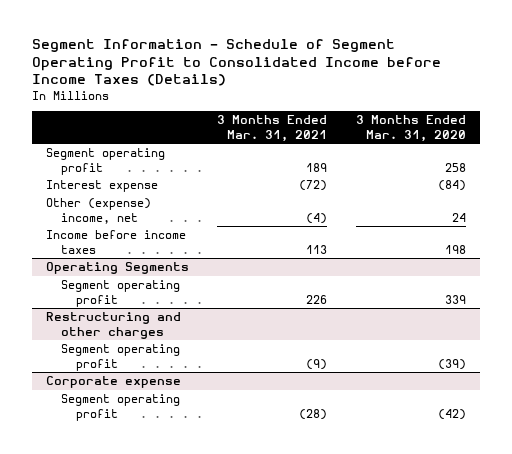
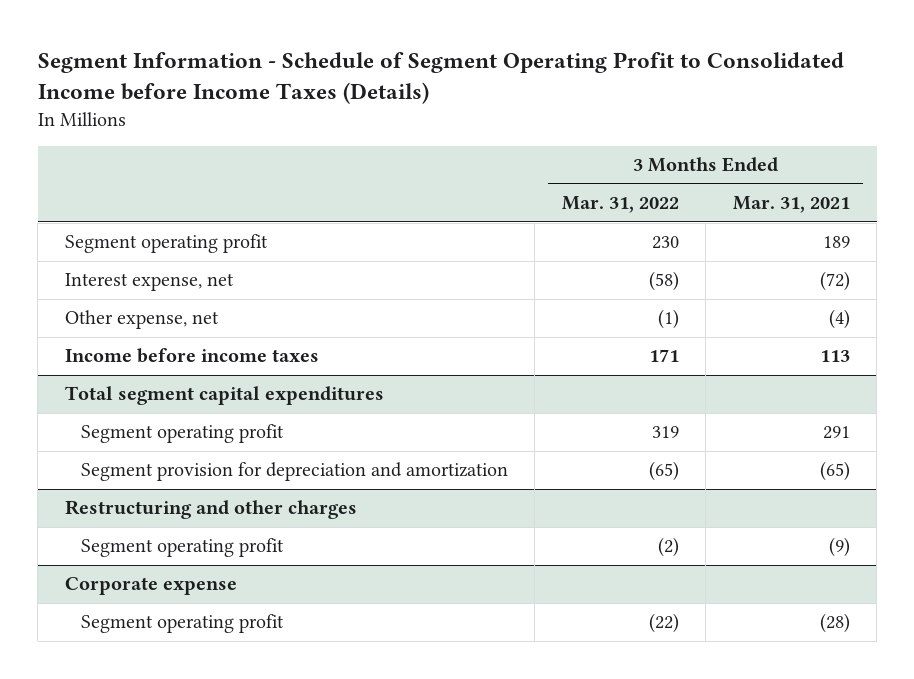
- | 3 Months Ended Mar. 31, 2021 | 3 Months Ended Mar. 31, 2020
+ | 3 Months Ended Mar. 31, 2022 | 3 Months Ended Mar. 31, 2021
- Interest expense | (72) | (84)
- Other (expense) income, net | (4) | 24
+ Interest expense, net | (58) | (72)
+ Other expense, net | (1) | (4)
- Operating Segments
- Segment operating profit | 226 | 339
+ Total segment capital expenditures
+ Segment operating profit | 319 | 291
+ Segment provision for depreciation and amortization | (65) | (65)

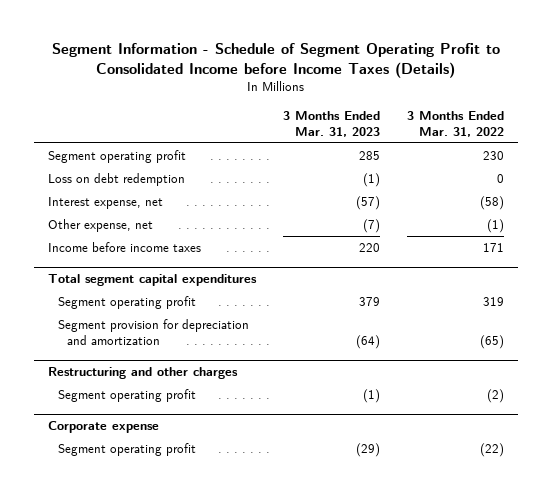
- | 3 Months Ended Mar. 31, 2022 | 3 Months Ended Mar. 31, 2021
+ | 3 Months Ended Mar. 31, 2023 | 3 Months Ended Mar. 31, 2022
+ Loss on debt redemption | (1) | 0

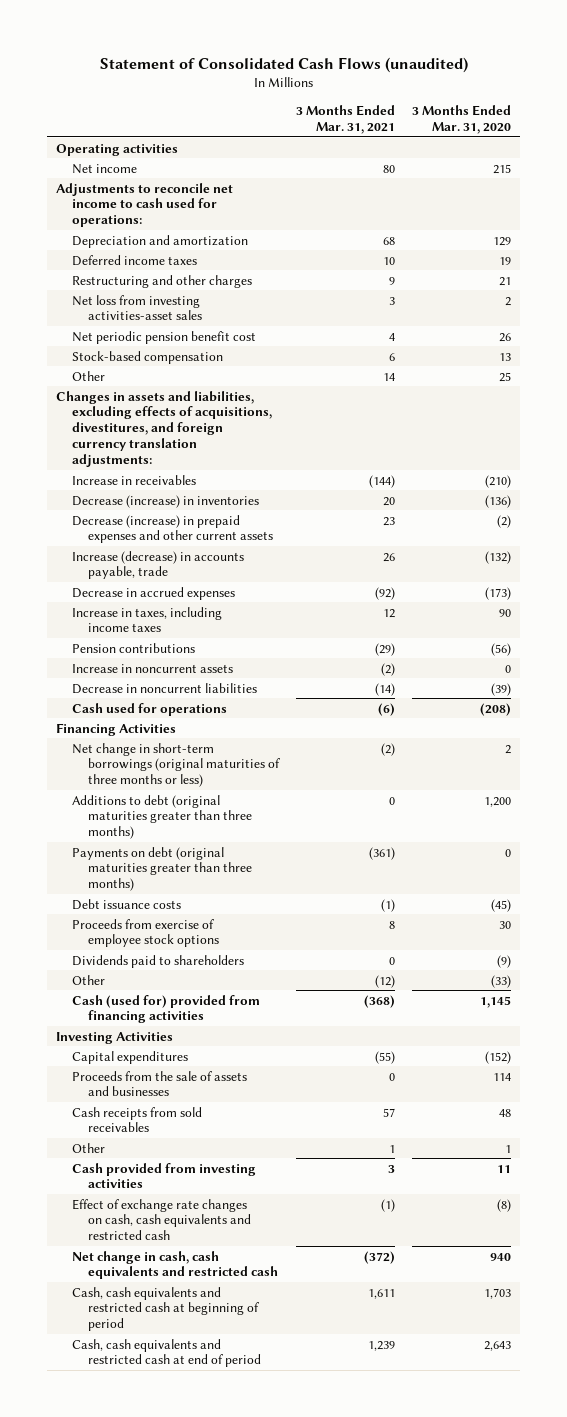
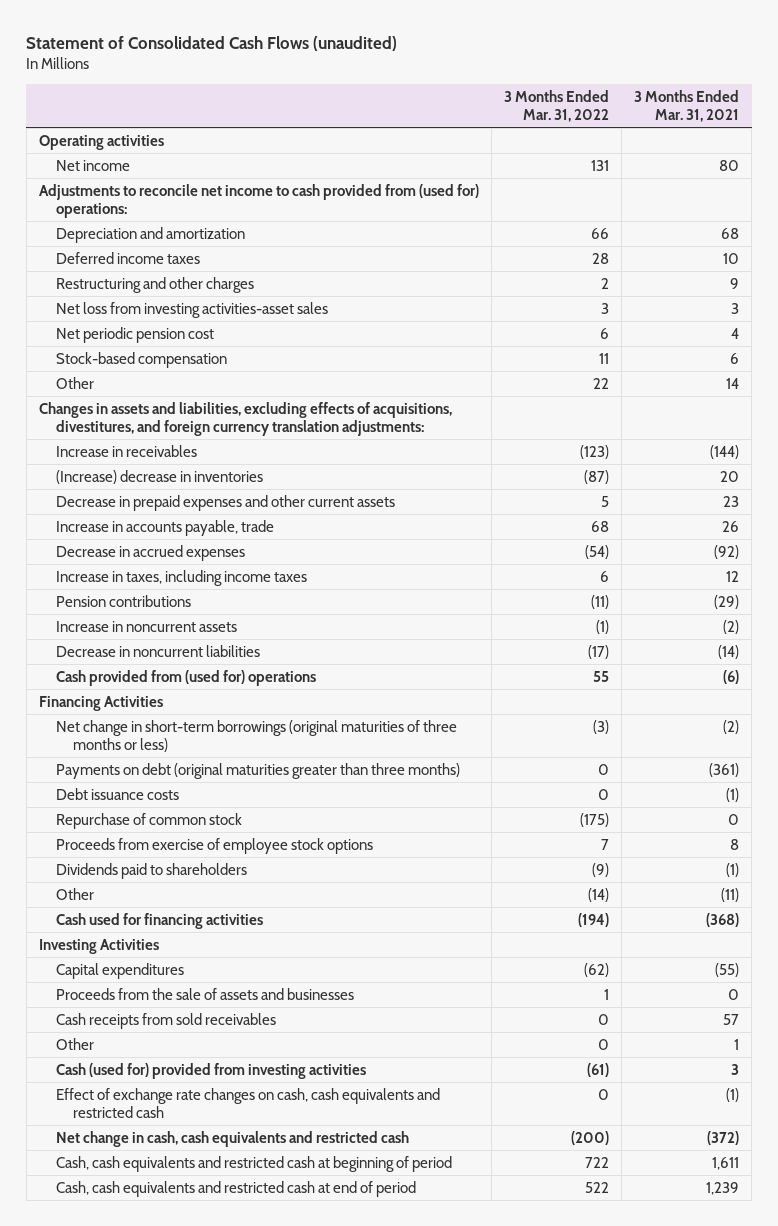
- | 3 Months Ended Mar. 31, 2021 | 3 Months Ended Mar. 31, 2020
+ | 3 Months Ended Mar. 31, 2022 | 3 Months Ended Mar. 31, 2021
- Adjustments to reconcile net income to cash used for operations:
+ Adjustments to reconcile net income to cash provided from (used for) operations:
- Net periodic pension benefit cost | 4 | 26
+ Net periodic pension cost | 6 | 4
- Decrease (increase) in inventories | 20 | (136)
- Decrease (increase) in prepaid expenses and other current assets | 23 | (2)
- Increase (decrease) in accounts payable, trade | 26 | (132)
+ (Increase) decrease in inventories | (87) | 20
+ Decrease in prepaid expenses and other current assets | 5 | 23
+ Increase in accounts payable, trade | 68 | 26
- Cash used for operations | (6) | (208)
+ Cash provided from (used for) operations | 55 | (6)
- Additions to debt (original maturities greater than three months) | 0 | 1,200
+ Repurchase of common stock | (175) | 0
- Dividends paid to shareholders | 0 | (9)
- Other | (12) | (33)
- Cash (used for) provided from financing activities | (368) | 1,145
+ Dividends paid to shareholders | (9) | (1)
+ Other | (14) | (11)
+ Cash used for financing activities | (194) | (368)
- Cash provided from investing activities | 3 | 11
+ Cash (used for) provided from investing activities | (61) | 3

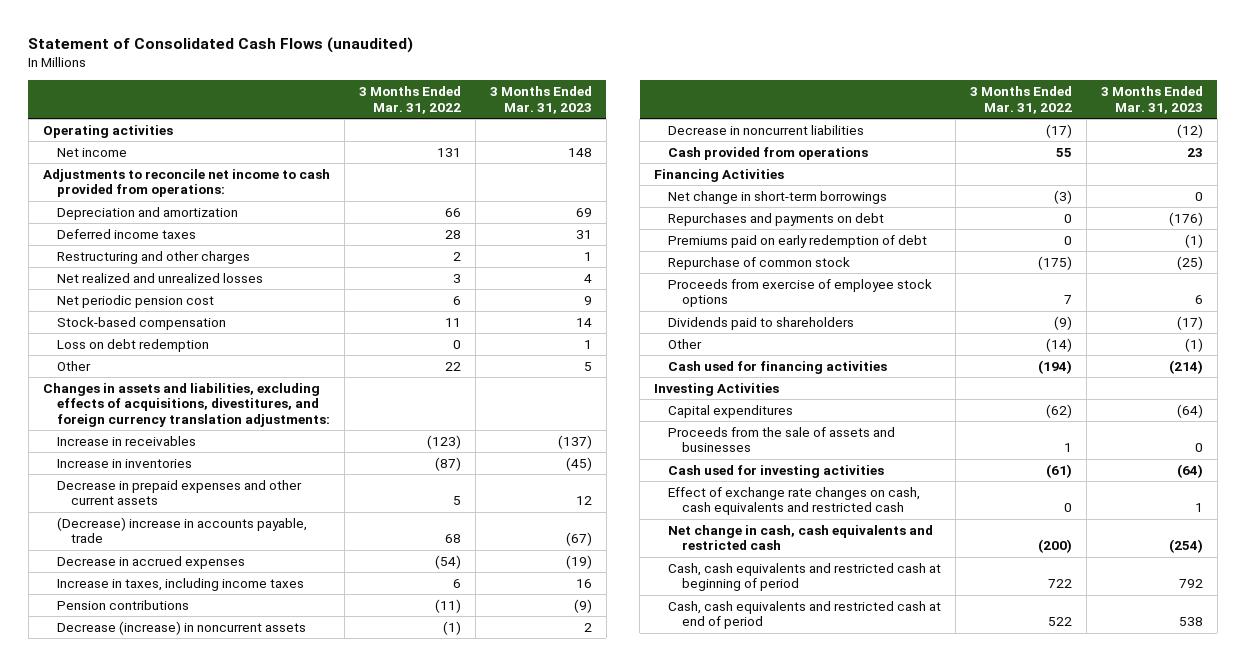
- | 3 Months Ended Mar. 31, 2022 | 3 Months Ended Mar. 31, 2021
+ | 3 Months Ended Mar. 31, 2022 | 3 Months Ended Mar. 31, 2023
- Adjustments to reconcile net income to cash provided from (used for) operations:
+ Adjustments to reconcile net income to cash provided from operations:
- Net loss from investing activities-asset sales | 3 | 3
+ Net realized and unrealized losses | 3 | 4
+ Loss on debt redemption | 0 | 1
- (Increase) decrease in inventories | (87) | 20
+ Increase in inventories | (87) | (45)
- Increase in accounts payable, trade | 68 | 26
+ (Decrease) increase in accounts payable, trade | 68 | (67)
- Increase in noncurrent assets | (1) | (2)
+ Decrease (increase) in noncurrent assets | (1) | 2
- Cash provided from (used for) operations | 55 | (6)
+ Cash provided from operations | 55 | 23
- Net change in short-term borrowings (original maturities of three months or less) | (3) | (2)
- Payments on debt (original maturities greater than three months) | 0 | (361)
- Debt issuance costs | 0 | (1)
+ Net change in short-term borrowings | (3) | 0
+ Repurchases and payments on debt | 0 | (176)
+ Premiums paid on early redemption of debt | 0 | (1)
- Cash receipts from sold receivables | 0 | 57
- Other | 0 | 1
- Cash (used for) provided from investing activities | (61) | 3
+ Cash used for investing activities | (61) | (64)

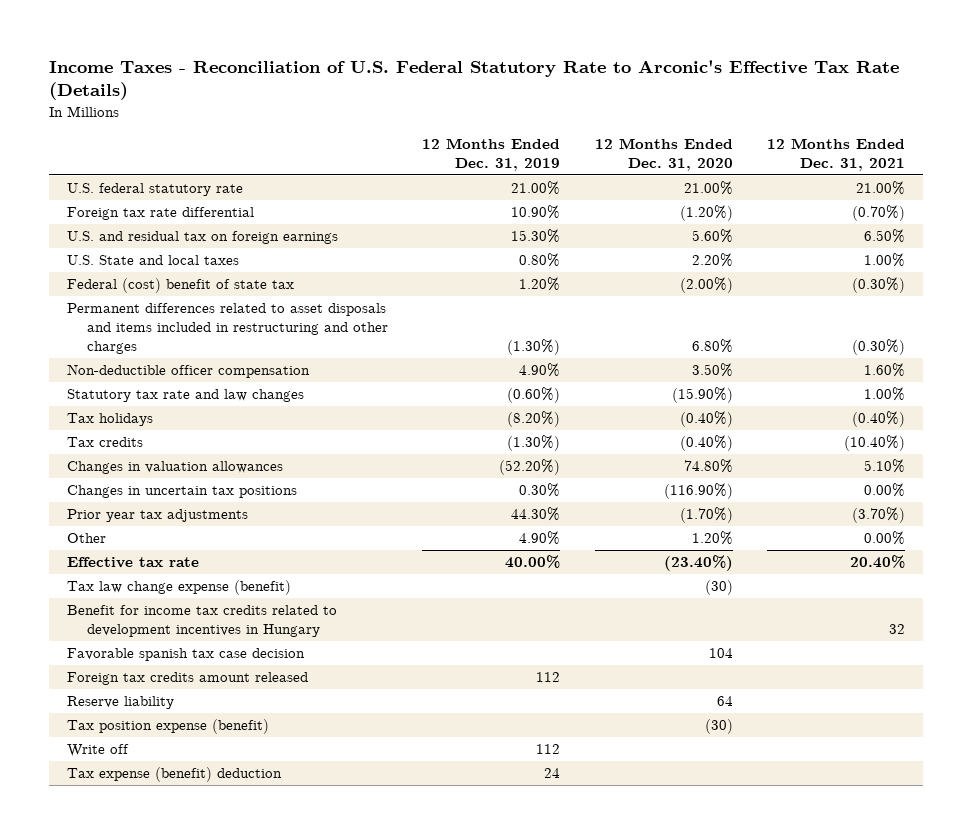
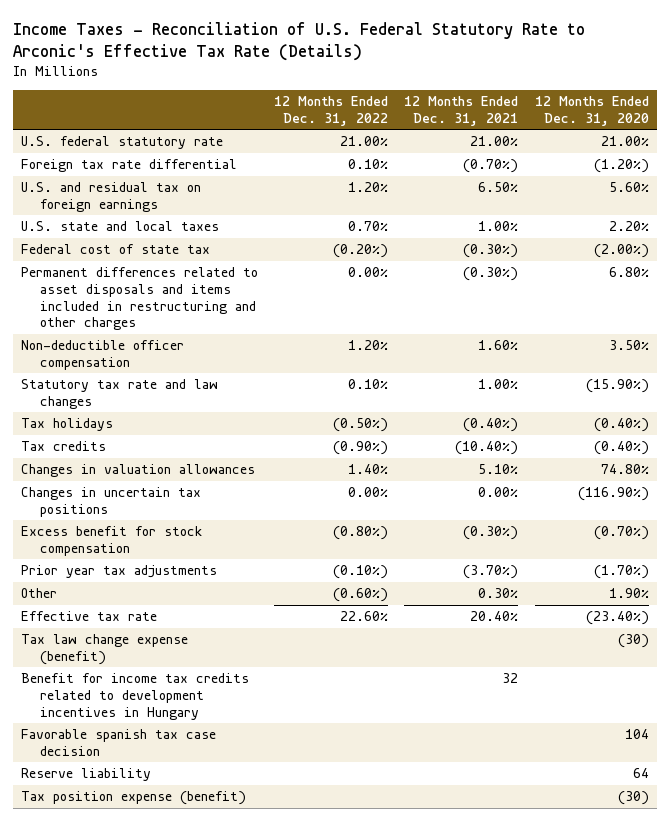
- | 12 Months Ended Dec. 31, 2019 | 12 Months Ended Dec. 31, 2020 | 12 Months Ended Dec. 31, 2021
+ | 12 Months Ended Dec. 31, 2022 | 12 Months Ended Dec. 31, 2021 | 12 Months Ended Dec. 31, 2020
- U.S. State and local taxes | 0.80% | 2.20% | 1.00%
- Federal (cost) benefit of state tax | 1.20% | (2.00%) | (0.30%)
+ U.S. state and local taxes | 0.70% | 1.00% | 2.20%
+ Federal cost of state tax | (0.20%) | (0.30%) | (2.00%)
+ Excess benefit for stock compensation | (0.80%) | (0.30%) | (0.70%)
- Other | 4.90% | 1.20% | 0.00%
+ Other | (0.60%) | 0.30% | 1.90%
- Foreign tax credits amount released | 112 | |
- Write off | 112 | |
- Tax expense (benefit) deduction | 24 | |

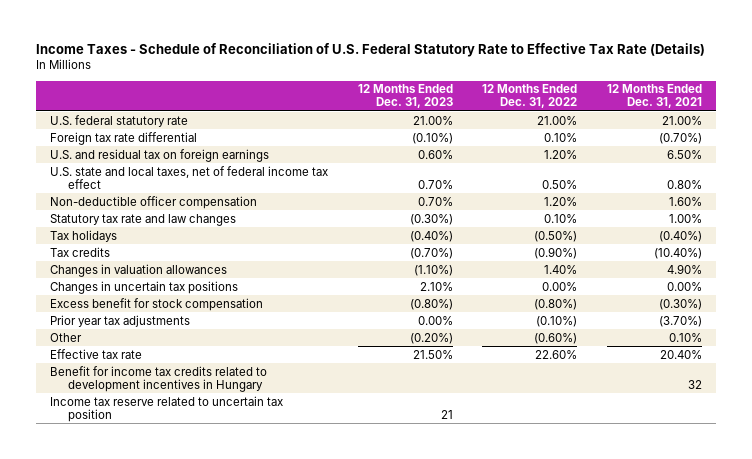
- Income Taxes - Reconciliation of U.S. Federal Statutory Rate to Arconic's Effective Tax Rate (Details)
+ Income Taxes - Schedule of Reconciliation of U.S. Federal Statutory Rate to Effective Tax Rate (Details)
- | 12 Months Ended Dec. 31, 2022 | 12 Months Ended Dec. 31, 2021 | 12 Months Ended Dec. 31, 2020
+ | 12 Months Ended Dec. 31, 2023 | 12 Months Ended Dec. 31, 2022 | 12 Months Ended Dec. 31, 2021
- U.S. state and local taxes | 0.70% | 1.00% | 2.20%
- Federal cost of state tax | (0.20%) | (0.30%) | (2.00%)
- Permanent differences related to asset disposals and items included in restructuring and other charges | 0.00% | (0.30%) | 6.80%
+ U.S. state and local taxes, net of federal income tax effect | 0.70% | 0.50% | 0.80%
- Changes in valuation allowances | 1.40% | 5.10% | 74.80%
+ Changes in valuation allowances | (1.10%) | 1.40% | 4.90%
- Other | (0.60%) | 0.30% | 1.90%
+ Other | (0.20%) | (0.60%) | 0.10%
- Tax law change expense (benefit) | | | (30)
- Favorable spanish tax case decision | | | 104
- Reserve liability | | | 64
- Tax position expense (benefit) | | | (30)
+ Income tax reserve related to uncertain tax position | 21 | |

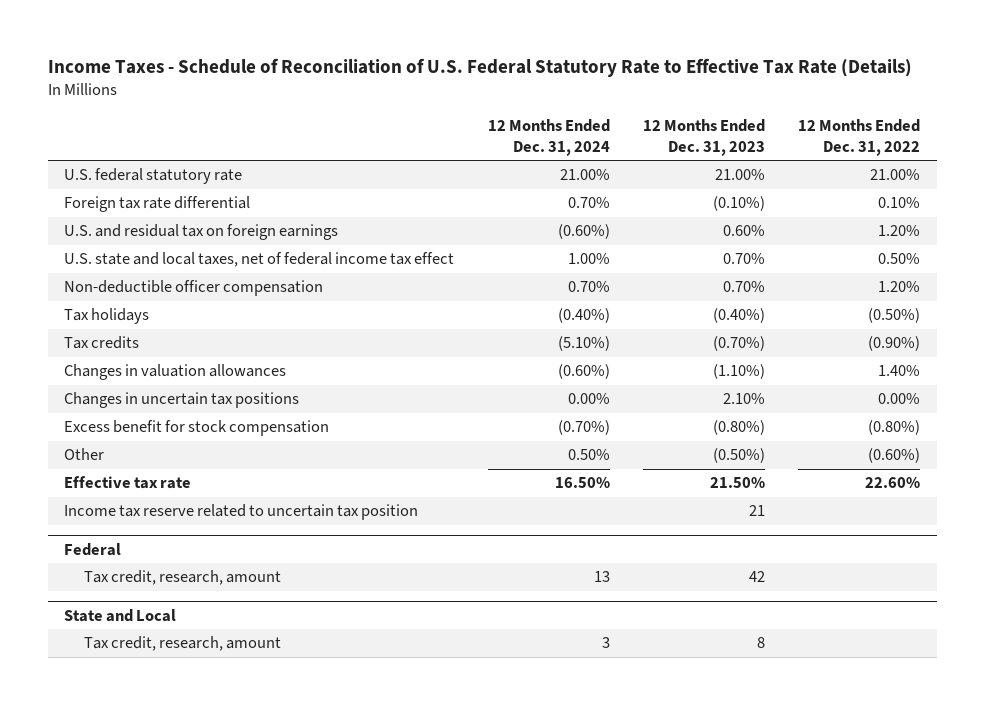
- | 12 Months Ended Dec. 31, 2023 | 12 Months Ended Dec. 31, 2022 | 12 Months Ended Dec. 31, 2021
+ | 12 Months Ended Dec. 31, 2024 | 12 Months Ended Dec. 31, 2023 | 12 Months Ended Dec. 31, 2022
- Statutory tax rate and law changes | (0.30%) | 0.10% | 1.00%
- Prior year tax adjustments | 0.00% | (0.10%) | (3.70%)
- Other | (0.20%) | (0.60%) | 0.10%
+ Other | 0.50% | (0.50%) | (0.60%)
- Benefit for income tax credits related to development incentives in Hungary | | | 32
+ Federal
+ Tax credit, research, amount | 13 | 42 |
+ State and Local
+ Tax credit, research, amount | 3 | 8 |

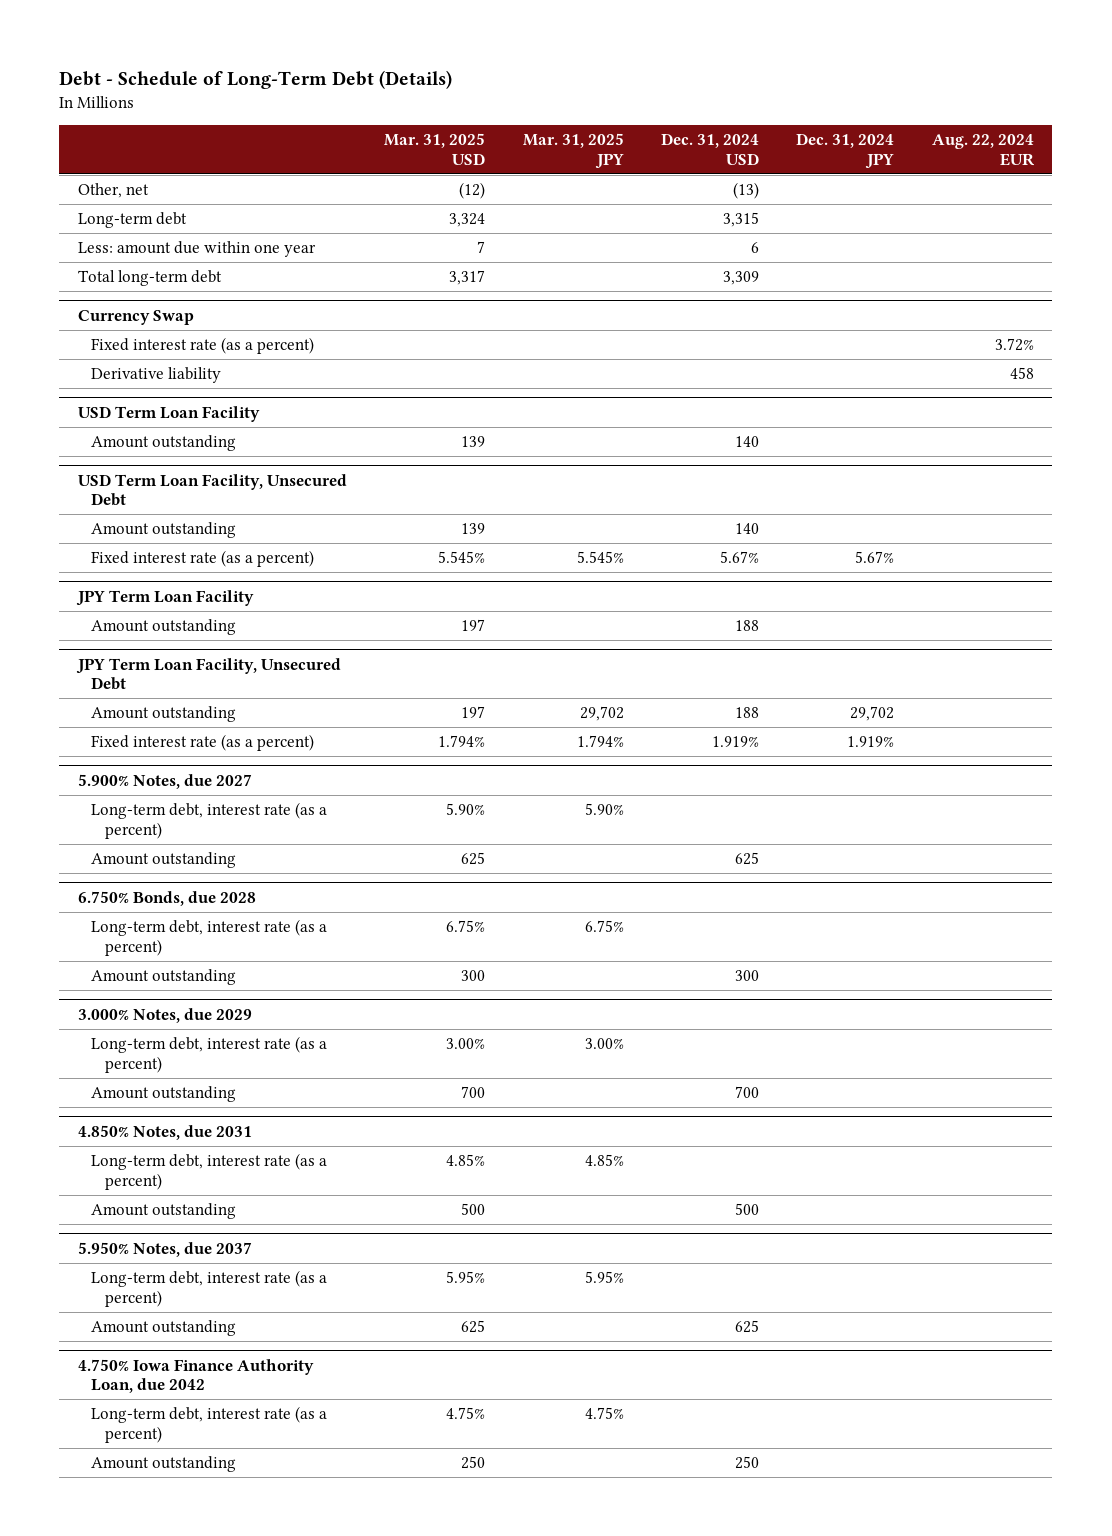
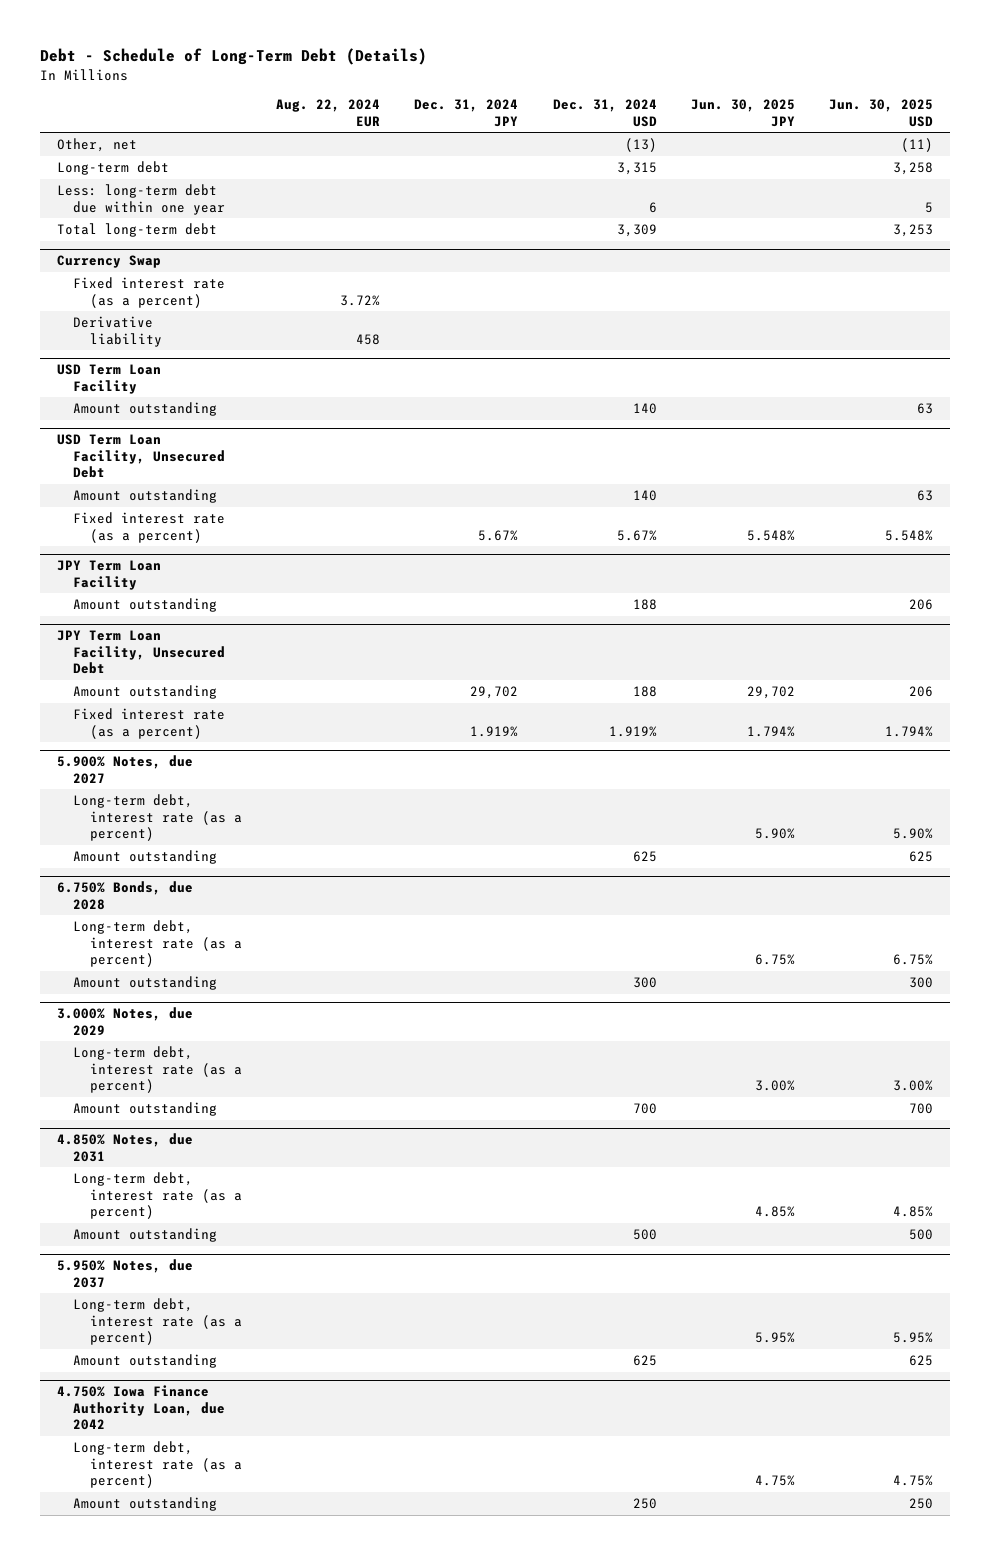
- | Mar. 31, 2025 USD | Mar. 31, 2025 JPY | Dec. 31, 2024 USD | Dec. 31, 2024 JPY | Aug. 22, 2024 EUR
+ | Aug. 22, 2024 EUR | Dec. 31, 2024 JPY | Dec. 31, 2024 USD | Jun. 30, 2025 JPY | Jun. 30, 2025 USD
- Less: amount due within one year | 7 | | 6 | |
+ Less: long-term debt due within one year | | | 6 | | 5

